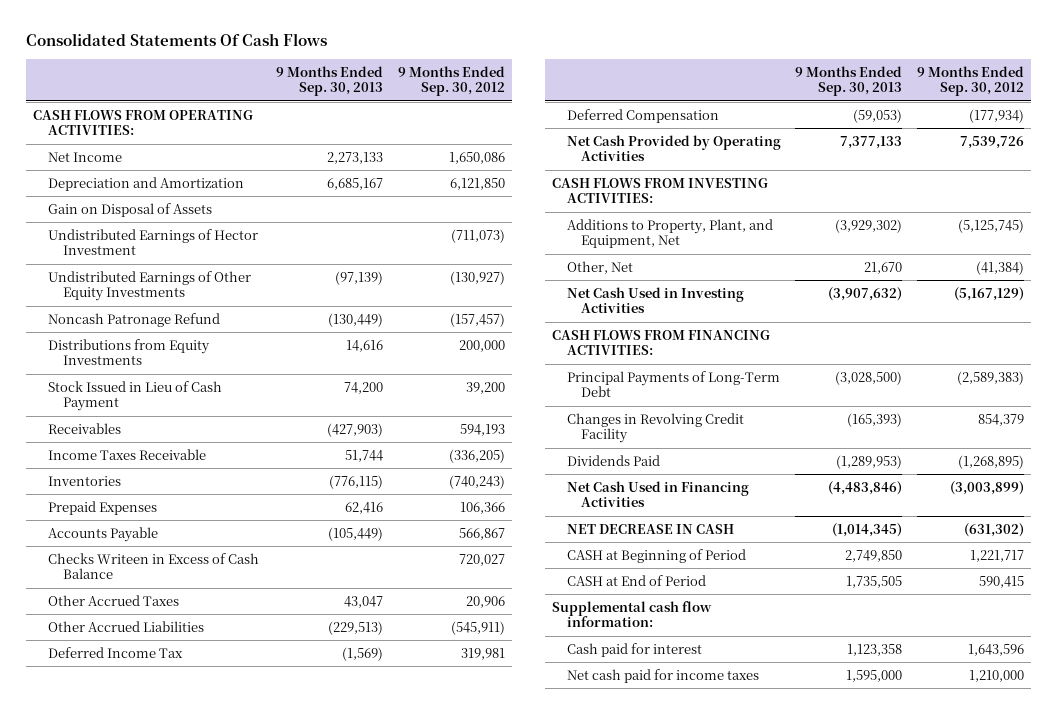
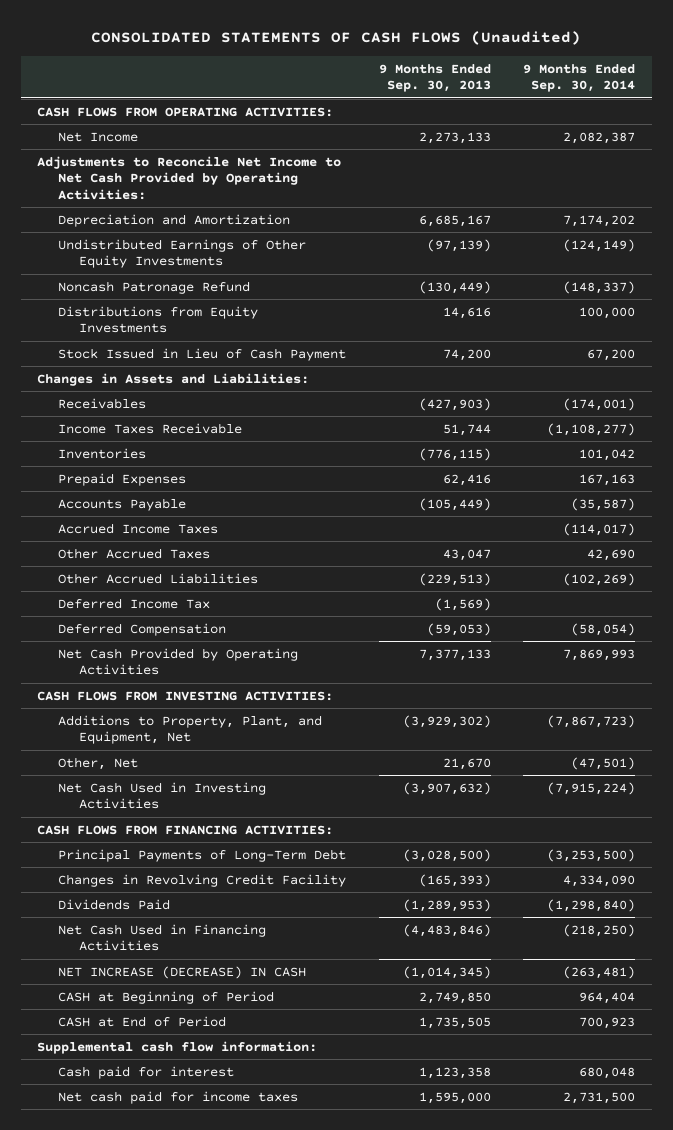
- Consolidated Statements Of Cash Flows
+ CONSOLIDATED STATEMENTS OF CASH FLOWS (Unaudited)
- | 9 Months Ended Sep. 30, 2013 | 9 Months Ended Sep. 30, 2012
+ | 9 Months Ended Sep. 30, 2013 | 9 Months Ended Sep. 30, 2014
+ Adjustments to Reconcile Net Income to Net Cash Provided by Operating Activities:
- Gain on Disposal of Assets
- Undistributed Earnings of Hector Investment | | (711,073)
+ Changes in Assets and Liabilities:
- Checks Writeen in Excess of Cash Balance | | 720,027
+ Accrued Income Taxes | | (114,017)
- NET DECREASE IN CASH | (1,014,345) | (631,302)
+ NET INCREASE (DECREASE) IN CASH | (1,014,345) | (263,481)

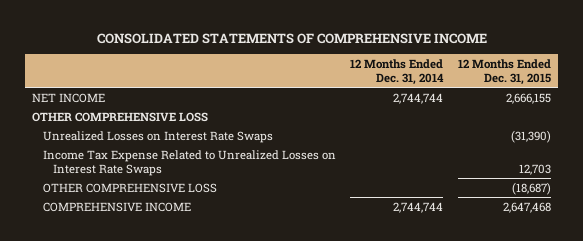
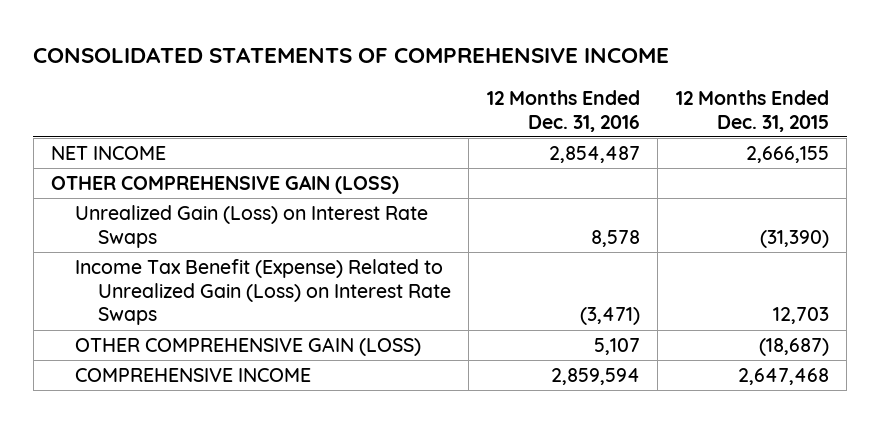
- | 12 Months Ended Dec. 31, 2014 | 12 Months Ended Dec. 31, 2015
+ | 12 Months Ended Dec. 31, 2016 | 12 Months Ended Dec. 31, 2015
- OTHER COMPREHENSIVE LOSS
- Unrealized Losses on Interest Rate Swaps | | (31,390)
- Income Tax Expense Related to Unrealized Losses on Interest Rate Swaps | | 12,703
- OTHER COMPREHENSIVE LOSS | | (18,687)
+ OTHER COMPREHENSIVE GAIN (LOSS)
+ Unrealized Gain (Loss) on Interest Rate Swaps | 8,578 | (31,390)
+ Income Tax Benefit (Expense) Related to Unrealized Gain (Loss) on Interest Rate Swaps | (3,471) | 12,703
+ OTHER COMPREHENSIVE GAIN (LOSS) | 5,107 | (18,687)

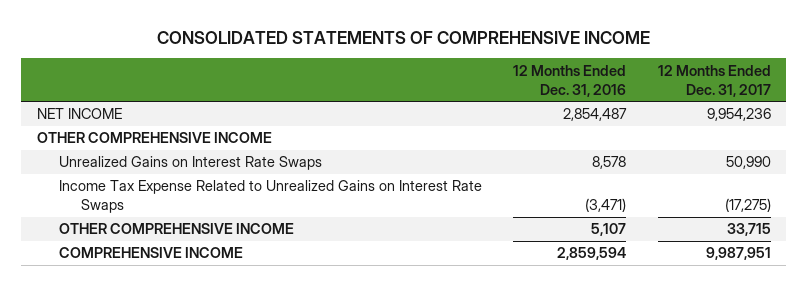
- | 12 Months Ended Dec. 31, 2016 | 12 Months Ended Dec. 31, 2015
+ | 12 Months Ended Dec. 31, 2016 | 12 Months Ended Dec. 31, 2017
- OTHER COMPREHENSIVE GAIN (LOSS)
- Unrealized Gain (Loss) on Interest Rate Swaps | 8,578 | (31,390)
- Income Tax Benefit (Expense) Related to Unrealized Gain (Loss) on Interest Rate Swaps | (3,471) | 12,703
- OTHER COMPREHENSIVE GAIN (LOSS) | 5,107 | (18,687)
+ OTHER COMPREHENSIVE INCOME
+ Unrealized Gains on Interest Rate Swaps | 8,578 | 50,990
+ Income Tax Expense Related to Unrealized Gains on Interest Rate Swaps | (3,471) | (17,275)
+ OTHER COMPREHENSIVE INCOME | 5,107 | 33,715

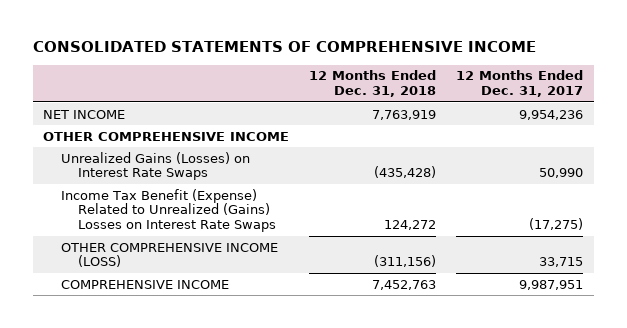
- | 12 Months Ended Dec. 31, 2016 | 12 Months Ended Dec. 31, 2017
+ | 12 Months Ended Dec. 31, 2018 | 12 Months Ended Dec. 31, 2017
- Unrealized Gains on Interest Rate Swaps | 8,578 | 50,990
- Income Tax Expense Related to Unrealized Gains on Interest Rate Swaps | (3,471) | (17,275)
- OTHER COMPREHENSIVE INCOME | 5,107 | 33,715
+ Unrealized Gains (Losses) on Interest Rate Swaps | (435,428) | 50,990
+ Income Tax Benefit (Expense) Related to Unrealized (Gains) Losses on Interest Rate Swaps | 124,272 | (17,275)
+ OTHER COMPREHENSIVE INCOME (LOSS) | (311,156) | 33,715

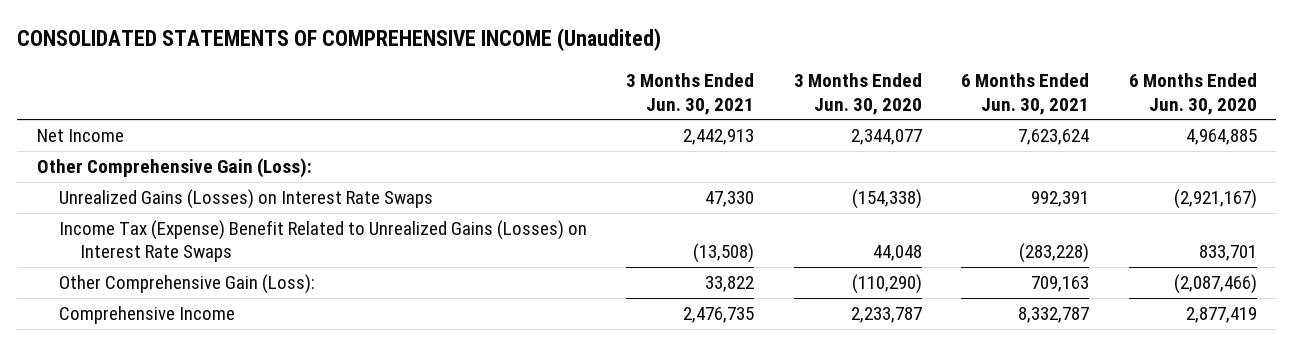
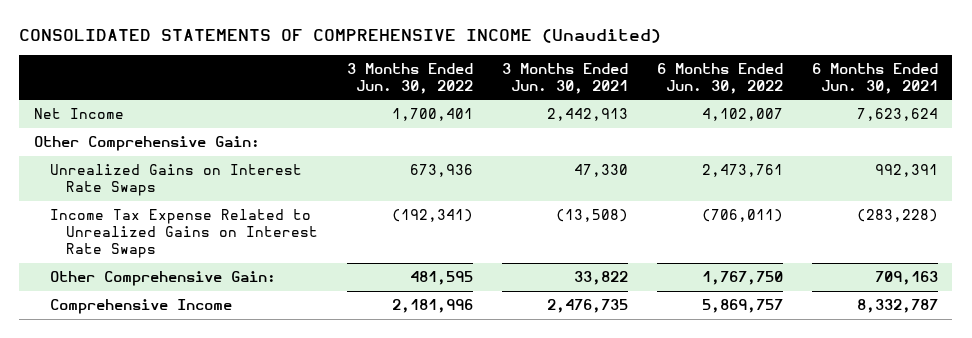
- | 3 Months Ended Jun. 30, 2021 | 3 Months Ended Jun. 30, 2020 | 6 Months Ended Jun. 30, 2021 | 6 Months Ended Jun. 30, 2020
+ | 3 Months Ended Jun. 30, 2022 | 3 Months Ended Jun. 30, 2021 | 6 Months Ended Jun. 30, 2022 | 6 Months Ended Jun. 30, 2021
- Other Comprehensive Gain (Loss):
- Unrealized Gains (Losses) on Interest Rate Swaps | 47,330 | (154,338) | 992,391 | (2,921,167)
- Income Tax (Expense) Benefit Related to Unrealized Gains (Losses) on Interest Rate Swaps | (13,508) | 44,048 | (283,228) | 833,701
- Other Comprehensive Gain (Loss): | 33,822 | (110,290) | 709,163 | (2,087,466)
+ Other Comprehensive Gain:
+ Unrealized Gains on Interest Rate Swaps | 673,936 | 47,330 | 2,473,761 | 992,391
+ Income Tax Expense Related to Unrealized Gains on Interest Rate Swaps | (192,341) | (13,508) | (706,011) | (283,228)
+ Other Comprehensive Gain: | 481,595 | 33,822 | 1,767,750 | 709,163

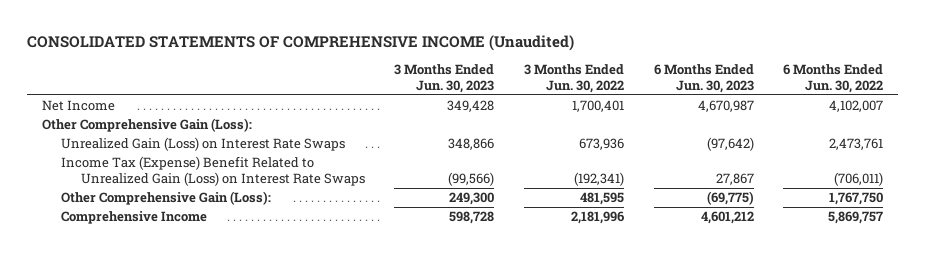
- | 3 Months Ended Jun. 30, 2022 | 3 Months Ended Jun. 30, 2021 | 6 Months Ended Jun. 30, 2022 | 6 Months Ended Jun. 30, 2021
+ | 3 Months Ended Jun. 30, 2023 | 3 Months Ended Jun. 30, 2022 | 6 Months Ended Jun. 30, 2023 | 6 Months Ended Jun. 30, 2022
- Other Comprehensive Gain:
- Unrealized Gains on Interest Rate Swaps | 673,936 | 47,330 | 2,473,761 | 992,391
- Income Tax Expense Related to Unrealized Gains on Interest Rate Swaps | (192,341) | (13,508) | (706,011) | (283,228)
- Other Comprehensive Gain: | 481,595 | 33,822 | 1,767,750 | 709,163
+ Other Comprehensive Gain (Loss):
+ Unrealized Gain (Loss) on Interest Rate Swaps | 348,866 | 673,936 | (97,642) | 2,473,761
+ Income Tax (Expense) Benefit Related to Unrealized Gain (Loss) on Interest Rate Swaps | (99,566) | (192,341) | 27,867 | (706,011)
+ Other Comprehensive Gain (Loss): | 249,300 | 481,595 | (69,775) | 1,767,750

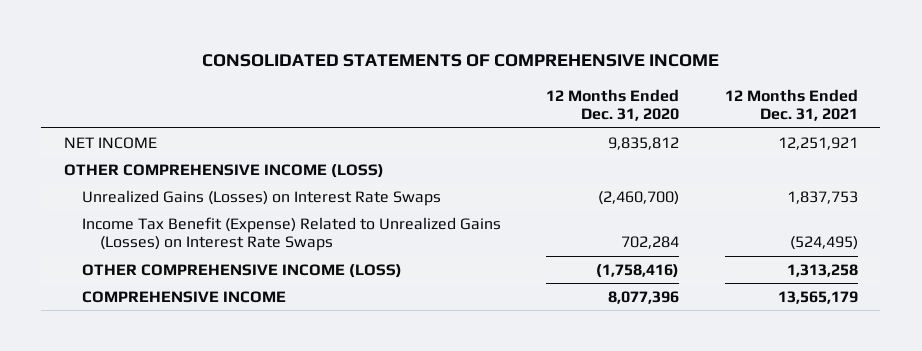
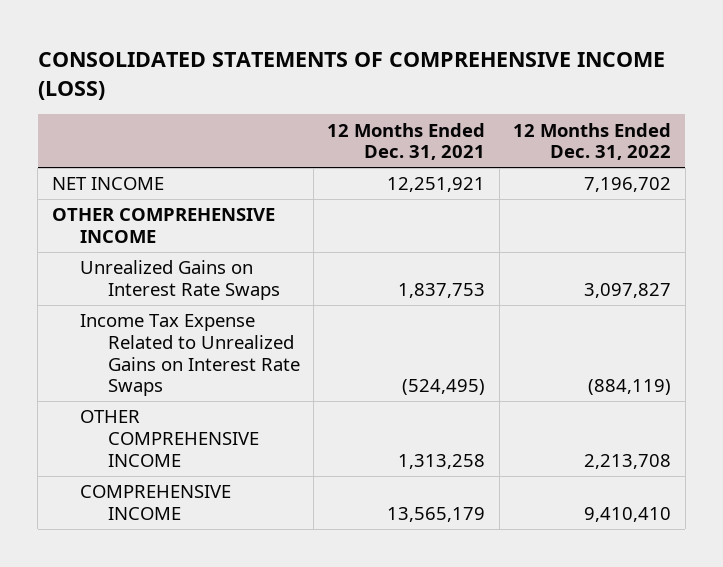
- CONSOLIDATED STATEMENTS OF COMPREHENSIVE INCOME
+ CONSOLIDATED STATEMENTS OF COMPREHENSIVE INCOME (LOSS)
- | 12 Months Ended Dec. 31, 2020 | 12 Months Ended Dec. 31, 2021
+ | 12 Months Ended Dec. 31, 2021 | 12 Months Ended Dec. 31, 2022
- OTHER COMPREHENSIVE INCOME (LOSS)
- Unrealized Gains (Losses) on Interest Rate Swaps | (2,460,700) | 1,837,753
- Income Tax Benefit (Expense) Related to Unrealized Gains (Losses) on Interest Rate Swaps | 702,284 | (524,495)
- OTHER COMPREHENSIVE INCOME (LOSS) | (1,758,416) | 1,313,258
+ OTHER COMPREHENSIVE INCOME
+ Unrealized Gains on Interest Rate Swaps | 1,837,753 | 3,097,827
+ Income Tax Expense Related to Unrealized Gains on Interest Rate Swaps | (524,495) | (884,119)
+ OTHER COMPREHENSIVE INCOME | 1,313,258 | 2,213,708

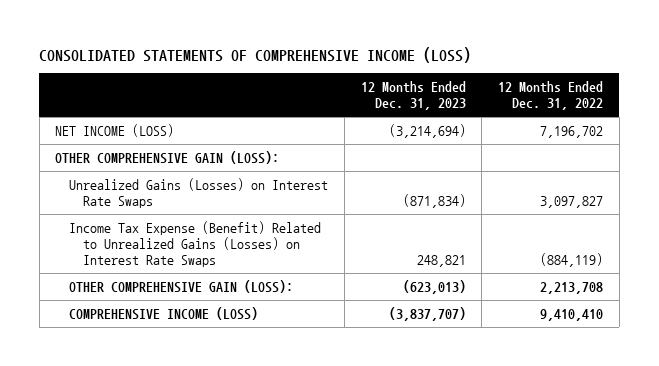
- | 12 Months Ended Dec. 31, 2021 | 12 Months Ended Dec. 31, 2022
+ | 12 Months Ended Dec. 31, 2023 | 12 Months Ended Dec. 31, 2022
- NET INCOME | 12,251,921 | 7,196,702
- OTHER COMPREHENSIVE INCOME
- Unrealized Gains on Interest Rate Swaps | 1,837,753 | 3,097,827
- Income Tax Expense Related to Unrealized Gains on Interest Rate Swaps | (524,495) | (884,119)
- OTHER COMPREHENSIVE INCOME | 1,313,258 | 2,213,708
- COMPREHENSIVE INCOME | 13,565,179 | 9,410,410
+ NET INCOME (LOSS) | (3,214,694) | 7,196,702
+ OTHER COMPREHENSIVE GAIN (LOSS):
+ Unrealized Gains (Losses) on Interest Rate Swaps | (871,834) | 3,097,827
+ Income Tax Expense (Benefit) Related to Unrealized Gains (Losses) on Interest Rate Swaps | 248,821 | (884,119)
+ OTHER COMPREHENSIVE GAIN (LOSS): | (623,013) | 2,213,708
+ COMPREHENSIVE INCOME (LOSS) | (3,837,707) | 9,410,410

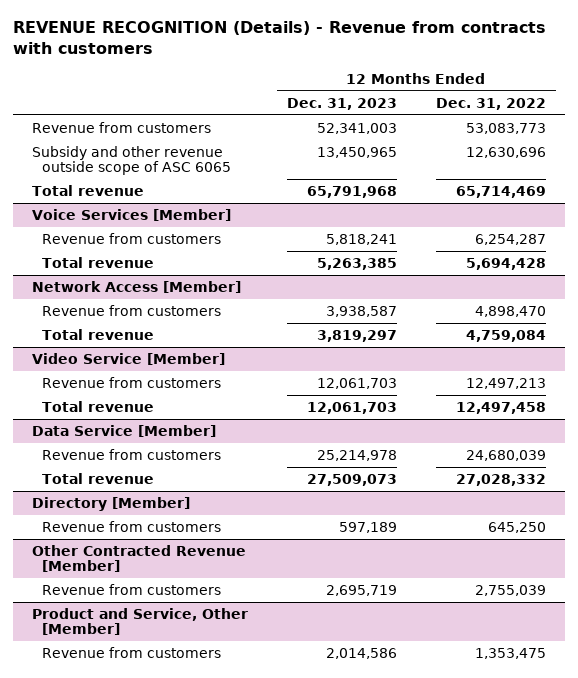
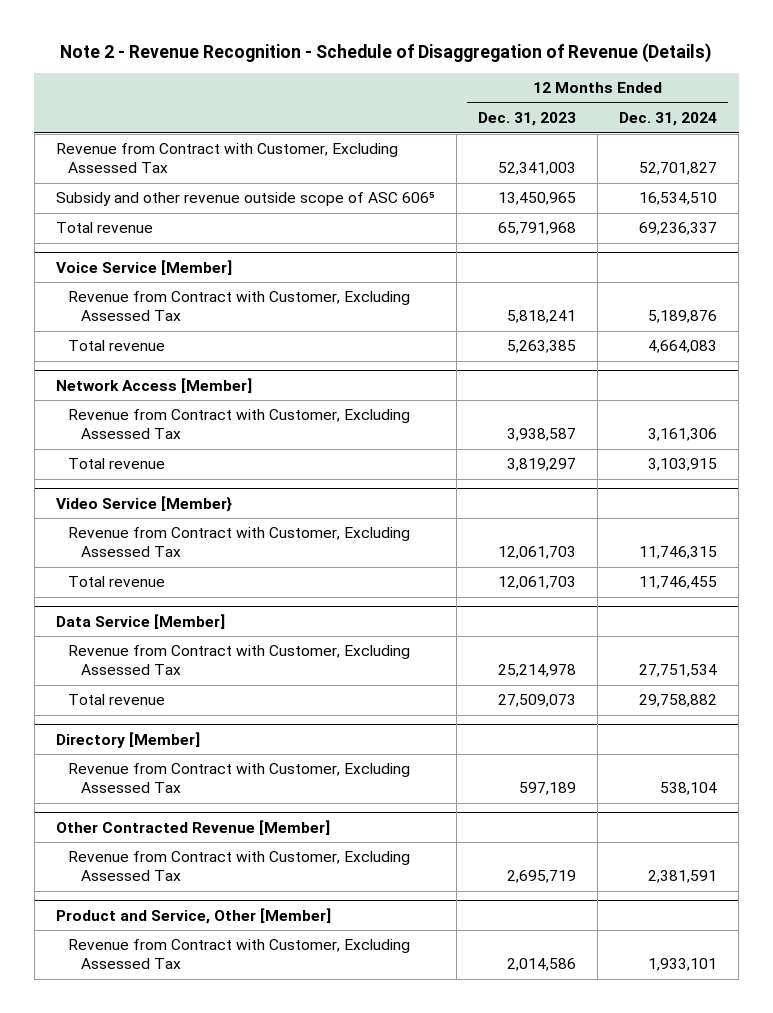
- REVENUE RECOGNITION (Details) - Revenue from contracts with customers
+ Note 2 - Revenue Recognition - Schedule of Disaggregation of Revenue (Details)
- | 12 Months Ended Dec. 31, 2023 | 12 Months Ended Dec. 31, 2022
+ | 12 Months Ended Dec. 31, 2023 | 12 Months Ended Dec. 31, 2024
- Revenue from customers | 52,341,003 | 53,083,773
- Subsidy and other revenue outside scope of ASC 6065 | 13,450,965 | 12,630,696
+ Revenue from Contract with Customer, Excluding Assessed Tax | 52,341,003 | 52,701,827
+ Subsidy and other revenue outside scope of ASC 606⁵ | 13,450,965 | 16,534,510
- Voice Services [Member]
- Revenue from customers | 5,818,241 | 6,254,287
+ Voice Service [Member]
+ Revenue from Contract with Customer, Excluding Assessed Tax | 5,818,241 | 5,189,876
@ Network Access [Member]
- Revenue from customers | 3,938,587 | 4,898,470
+ Revenue from Contract with Customer, Excluding Assessed Tax | 3,938,587 | 3,161,306
- Video Service [Member]
- Revenue from customers | 12,061,703 | 12,497,213
+ Video Service [Member}
+ Revenue from Contract with Customer, Excluding Assessed Tax | 12,061,703 | 11,746,315
@ Data Service [Member]
- Revenue from customers | 25,214,978 | 24,680,039
+ Revenue from Contract with Customer, Excluding Assessed Tax | 25,214,978 | 27,751,534
@ Directory [Member]
- Revenue from customers | 597,189 | 645,250
+ Revenue from Contract with Customer, Excluding Assessed Tax | 597,189 | 538,104
@ Other Contracted Revenue [Member]
- Revenue from customers | 2,695,719 | 2,755,039
+ Revenue from Contract with Customer, Excluding Assessed Tax | 2,695,719 | 2,381,591
@ Product and Service, Other [Member]
- Revenue from customers | 2,014,586 | 1,353,475
+ Revenue from Contract with Customer, Excluding Assessed Tax | 2,014,586 | 1,933,101

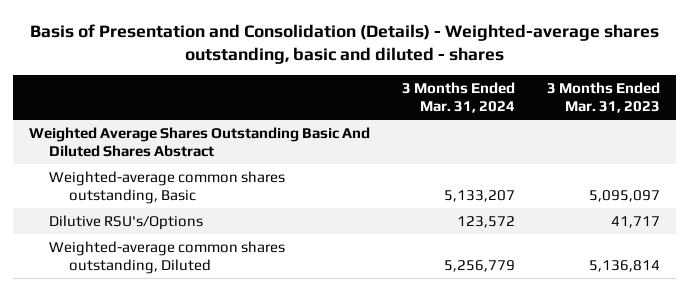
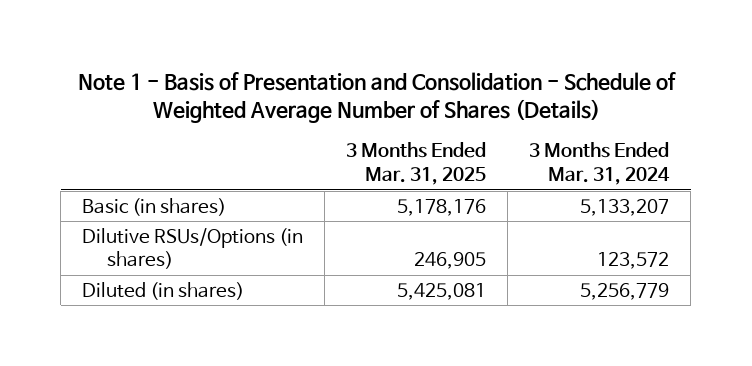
- Basis of Presentation and Consolidation (Details) - Weighted-average shares outstanding, basic and diluted - shares
+ Note 1 - Basis of Presentation and Consolidation - Schedule of Weighted Average Number of Shares (Details)
- | 3 Months Ended Mar. 31, 2024 | 3 Months Ended Mar. 31, 2023
+ | 3 Months Ended Mar. 31, 2025 | 3 Months Ended Mar. 31, 2024
- Weighted Average Shares Outstanding Basic And Diluted Shares Abstract
- Weighted-average common shares outstanding, Basic | 5,133,207 | 5,095,097
- Dilutive RSU's/Options | 123,572 | 41,717
- Weighted-average common shares outstanding, Diluted | 5,256,779 | 5,136,814
+ Basic (in shares) | 5,178,176 | 5,133,207
+ Dilutive RSUs/Options (in shares) | 246,905 | 123,572
+ Diluted (in shares) | 5,425,081 | 5,256,779

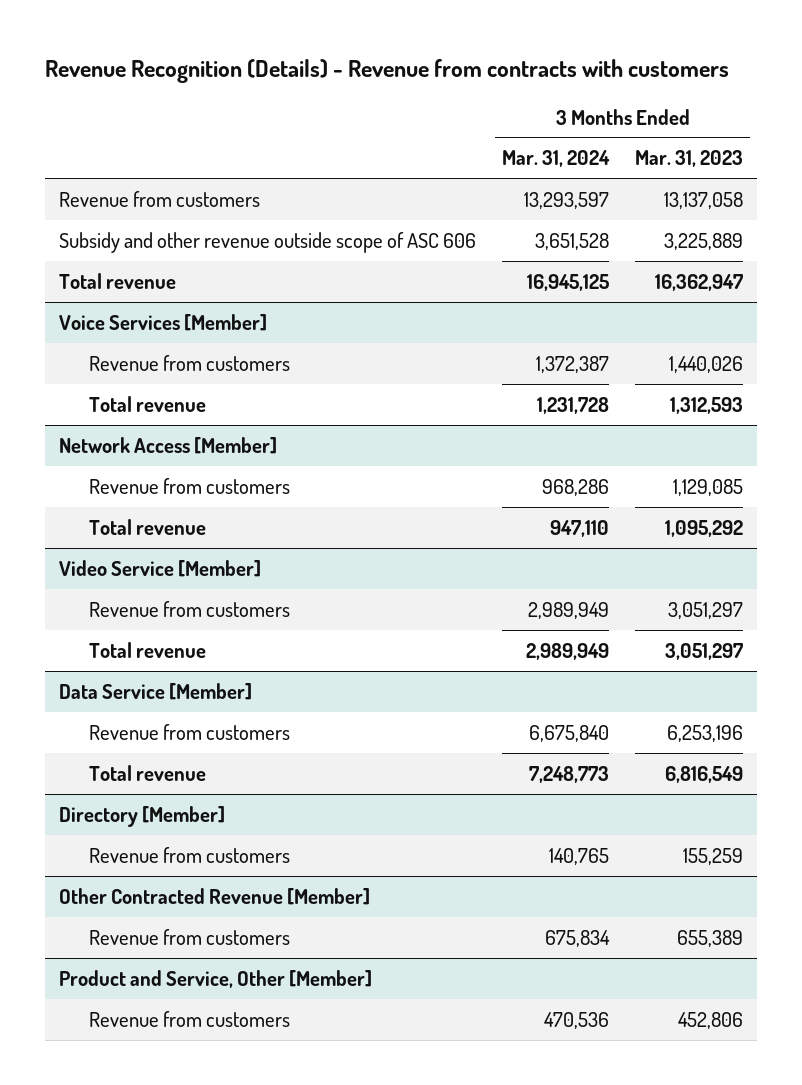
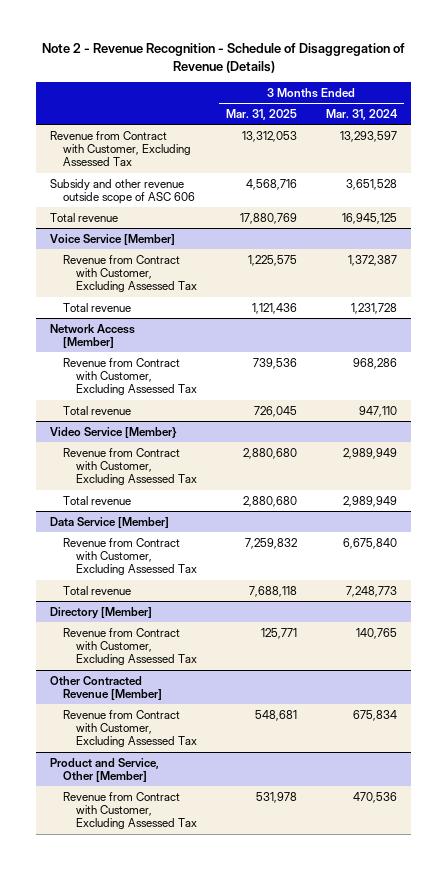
- Revenue Recognition (Details) - Revenue from contracts with customers
+ Note 2 - Revenue Recognition - Schedule of Disaggregation of Revenue (Details)
- | 3 Months Ended Mar. 31, 2024 | 3 Months Ended Mar. 31, 2023
+ | 3 Months Ended Mar. 31, 2025 | 3 Months Ended Mar. 31, 2024
- Revenue from customers | 13,293,597 | 13,137,058
+ Revenue from Contract with Customer, Excluding Assessed Tax | 13,312,053 | 13,293,597
- Voice Services [Member]
- Revenue from customers | 1,372,387 | 1,440,026
+ Voice Service [Member]
+ Revenue from Contract with Customer, Excluding Assessed Tax | 1,225,575 | 1,372,387
@ Network Access [Member]
- Revenue from customers | 968,286 | 1,129,085
+ Revenue from Contract with Customer, Excluding Assessed Tax | 739,536 | 968,286
- Video Service [Member]
- Revenue from customers | 2,989,949 | 3,051,297
+ Video Service [Member}
+ Revenue from Contract with Customer, Excluding Assessed Tax | 2,880,680 | 2,989,949
@ Data Service [Member]
- Revenue from customers | 6,675,840 | 6,253,196
+ Revenue from Contract with Customer, Excluding Assessed Tax | 7,259,832 | 6,675,840
@ Directory [Member]
- Revenue from customers | 140,765 | 155,259
+ Revenue from Contract with Customer, Excluding Assessed Tax | 125,771 | 140,765
@ Other Contracted Revenue [Member]
- Revenue from customers | 675,834 | 655,389
+ Revenue from Contract with Customer, Excluding Assessed Tax | 548,681 | 675,834
@ Product and Service, Other [Member]
- Revenue from customers | 470,536 | 452,806
+ Revenue from Contract with Customer, Excluding Assessed Tax | 531,978 | 470,536

